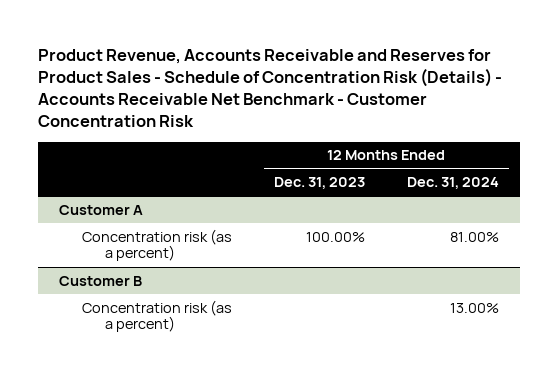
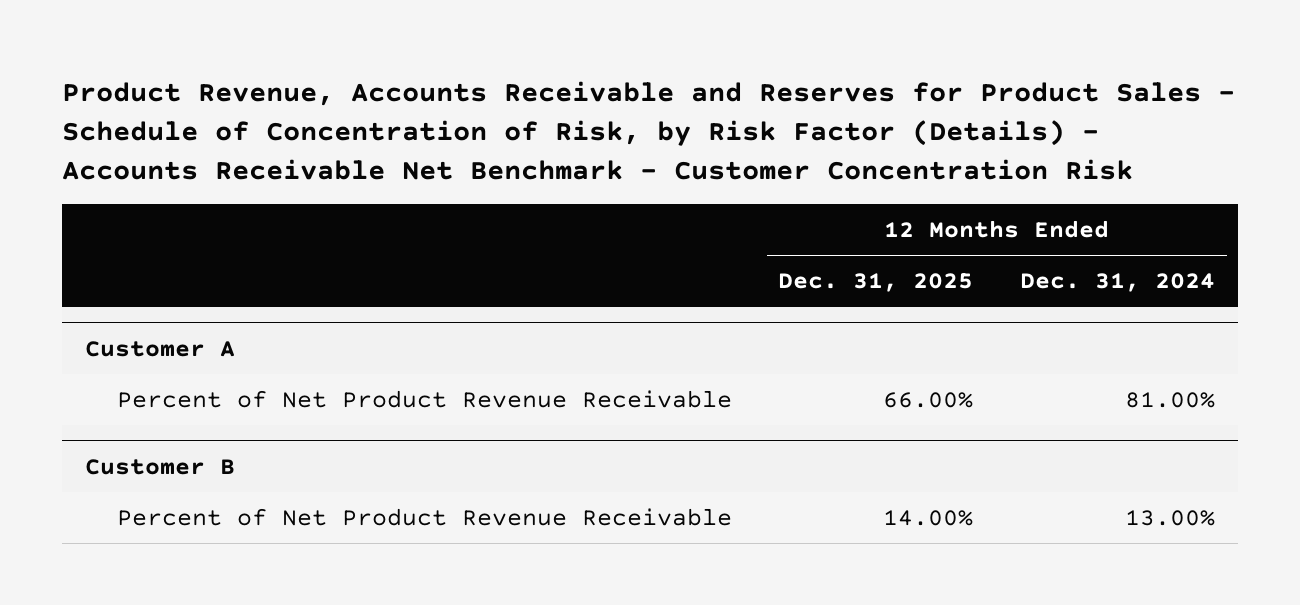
- Product Revenue, Accounts Receivable and Reserves for Product Sales - Schedule of Concentration Risk (Details) - Accounts Receivable Net Benchmark - Customer Concentration Risk
+ Product Revenue, Accounts Receivable and Reserves for Product Sales - Schedule of Concentration of Risk, by Risk Factor (Details) - Accounts Receivable Net Benchmark - Customer Concentration Risk
- | 12 Months Ended Dec. 31, 2023 | 12 Months Ended Dec. 31, 2024
+ | 12 Months Ended Dec. 31, 2025 | 12 Months Ended Dec. 31, 2024
@ Customer A
- Concentration risk (as a percent) | 100.00% | 81.00%
+ Percent of Net Product Revenue Receivable | 66.00% | 81.00%
@ Customer B
- Concentration risk (as a percent) | | 13.00%
+ Percent of Net Product Revenue Receivable | 14.00% | 13.00%

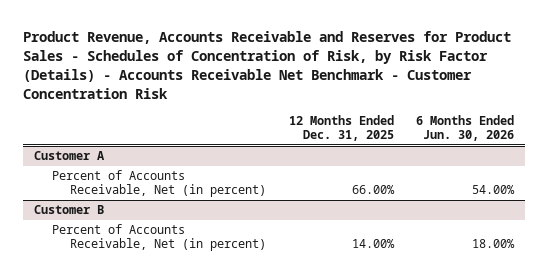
- Product Revenue, Accounts Receivable and Reserves for Product Sales - Schedule of Concentration of Risk, by Risk Factor (Details) - Accounts Receivable Net Benchmark - Customer Concentration Risk
+ Product Revenue, Accounts Receivable and Reserves for Product Sales - Schedules of Concentration of Risk, by Risk Factor (Details) - Accounts Receivable Net Benchmark - Customer Concentration Risk
- | 12 Months Ended Dec. 31, 2025 | 12 Months Ended Dec. 31, 2024
+ | 12 Months Ended Dec. 31, 2025 | 6 Months Ended Jun. 30, 2026
@ Customer A
- Percent of Net Product Revenue Receivable | 66.00% | 81.00%
+ Percent of Accounts Receivable, Net (in percent) | 66.00% | 54.00%
@ Customer B
- Percent of Net Product Revenue Receivable | 14.00% | 13.00%
+ Percent of Accounts Receivable, Net (in percent) | 14.00% | 18.00%

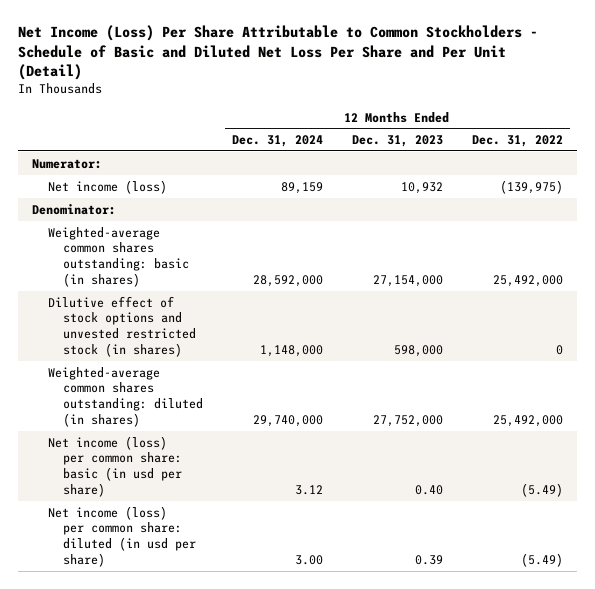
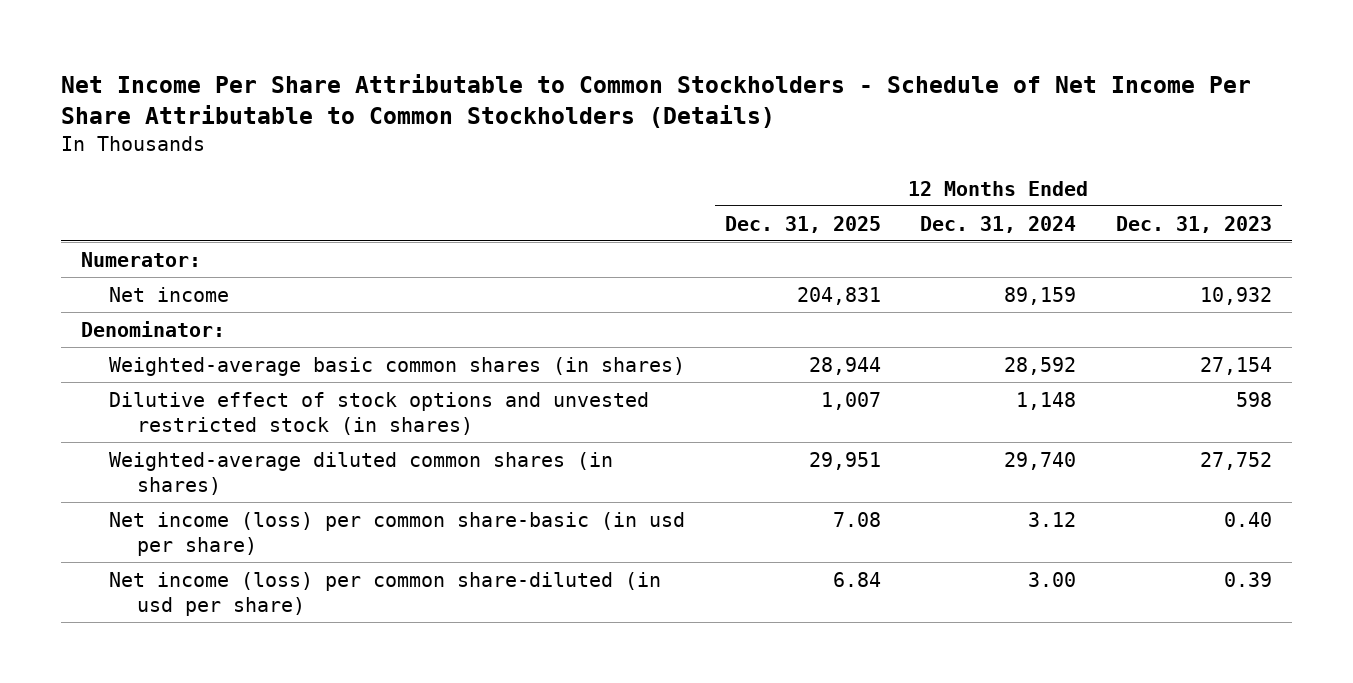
- Net Income (Loss) Per Share Attributable to Common Stockholders - Schedule of Basic and Diluted Net Loss Per Share and Per Unit (Detail)
+ Net Income Per Share Attributable to Common Stockholders - Schedule of Net Income Per Share Attributable to Common Stockholders (Details)
- | 12 Months Ended Dec. 31, 2024 | 12 Months Ended Dec. 31, 2023 | 12 Months Ended Dec. 31, 2022
+ | 12 Months Ended Dec. 31, 2025 | 12 Months Ended Dec. 31, 2024 | 12 Months Ended Dec. 31, 2023
- Net income (loss) | 89,159 | 10,932 | (139,975)
+ Net income | 204,831 | 89,159 | 10,932
- Weighted-average common shares outstanding: basic (in shares) | 28,592,000 | 27,154,000 | 25,492,000
- Dilutive effect of stock options and unvested restricted stock (in shares) | 1,148,000 | 598,000 | 0
- Weighted-average common shares outstanding: diluted (in shares) | 29,740,000 | 27,752,000 | 25,492,000
- Net income (loss) per common share: basic (in usd per share) | 3.12 | 0.40 | (5.49)
- Net income (loss) per common share: diluted (in usd per share) | 3.00 | 0.39 | (5.49)
+ Weighted-average basic common shares (in shares) | 28,944 | 28,592 | 27,154
+ Dilutive effect of stock options and unvested restricted stock (in shares) | 1,007 | 1,148 | 598
+ Weighted-average diluted common shares (in shares) | 29,951 | 29,740 | 27,752
+ Net income (loss) per common share-basic (in usd per share) | 7.08 | 3.12 | 0.40
+ Net income (loss) per common share-diluted (in usd per share) | 6.84 | 3.00 | 0.39

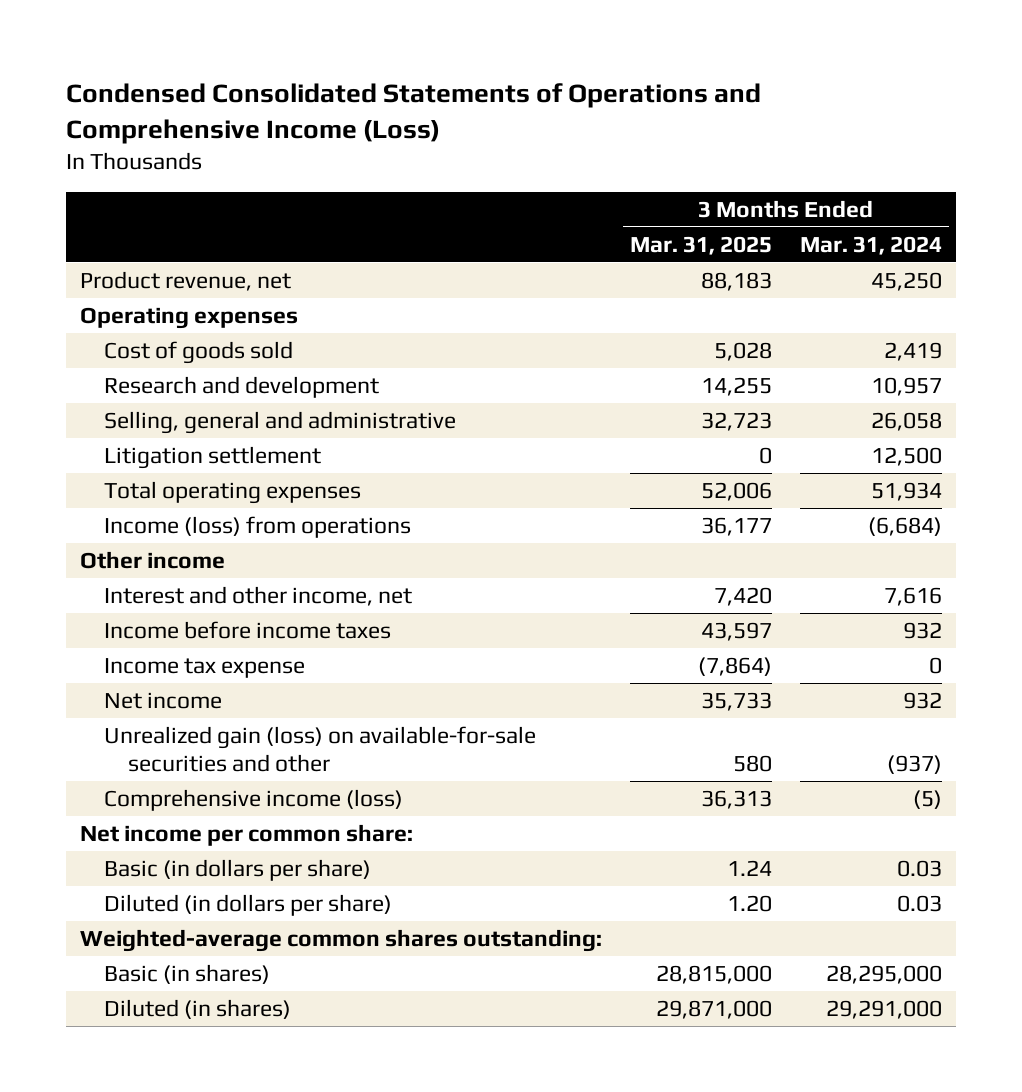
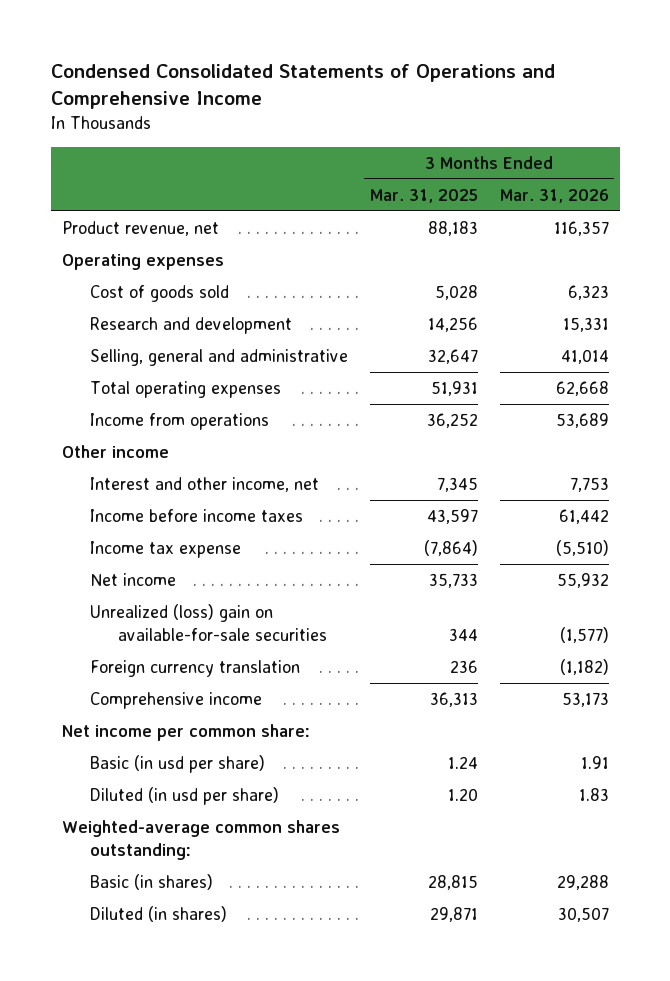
- Condensed Consolidated Statements of Operations and Comprehensive Income (Loss)
+ Condensed Consolidated Statements of Operations and Comprehensive Income
- | 3 Months Ended Mar. 31, 2025 | 3 Months Ended Mar. 31, 2024
+ | 3 Months Ended Mar. 31, 2025 | 3 Months Ended Mar. 31, 2026
- Research and development | 14,255 | 10,957
- Selling, general and administrative | 32,723 | 26,058
- Litigation settlement | 0 | 12,500
- Total operating expenses | 52,006 | 51,934
- Income (loss) from operations | 36,177 | (6,684)
+ Research and development | 14,256 | 15,331
+ Selling, general and administrative | 32,647 | 41,014
+ Total operating expenses | 51,931 | 62,668
+ Income from operations | 36,252 | 53,689
- Interest and other income, net | 7,420 | 7,616
+ Interest and other income, net | 7,345 | 7,753
- Unrealized gain (loss) on available-for-sale securities and other | 580 | (937)
- Comprehensive income (loss) | 36,313 | (5)
+ Unrealized (loss) gain on available-for-sale securities | 344 | (1,577)
+ Foreign currency translation | 236 | (1,182)
+ Comprehensive income | 36,313 | 53,173
- Basic (in dollars per share) | 1.24 | 0.03
- Diluted (in dollars per share) | 1.20 | 0.03
+ Basic (in usd per share) | 1.24 | 1.91
+ Diluted (in usd per share) | 1.20 | 1.83
- Basic (in shares) | 28,815,000 | 28,295,000
- Diluted (in shares) | 29,871,000 | 29,291,000
+ Basic (in shares) | 28,815 | 29,288
+ Diluted (in shares) | 29,871 | 30,507

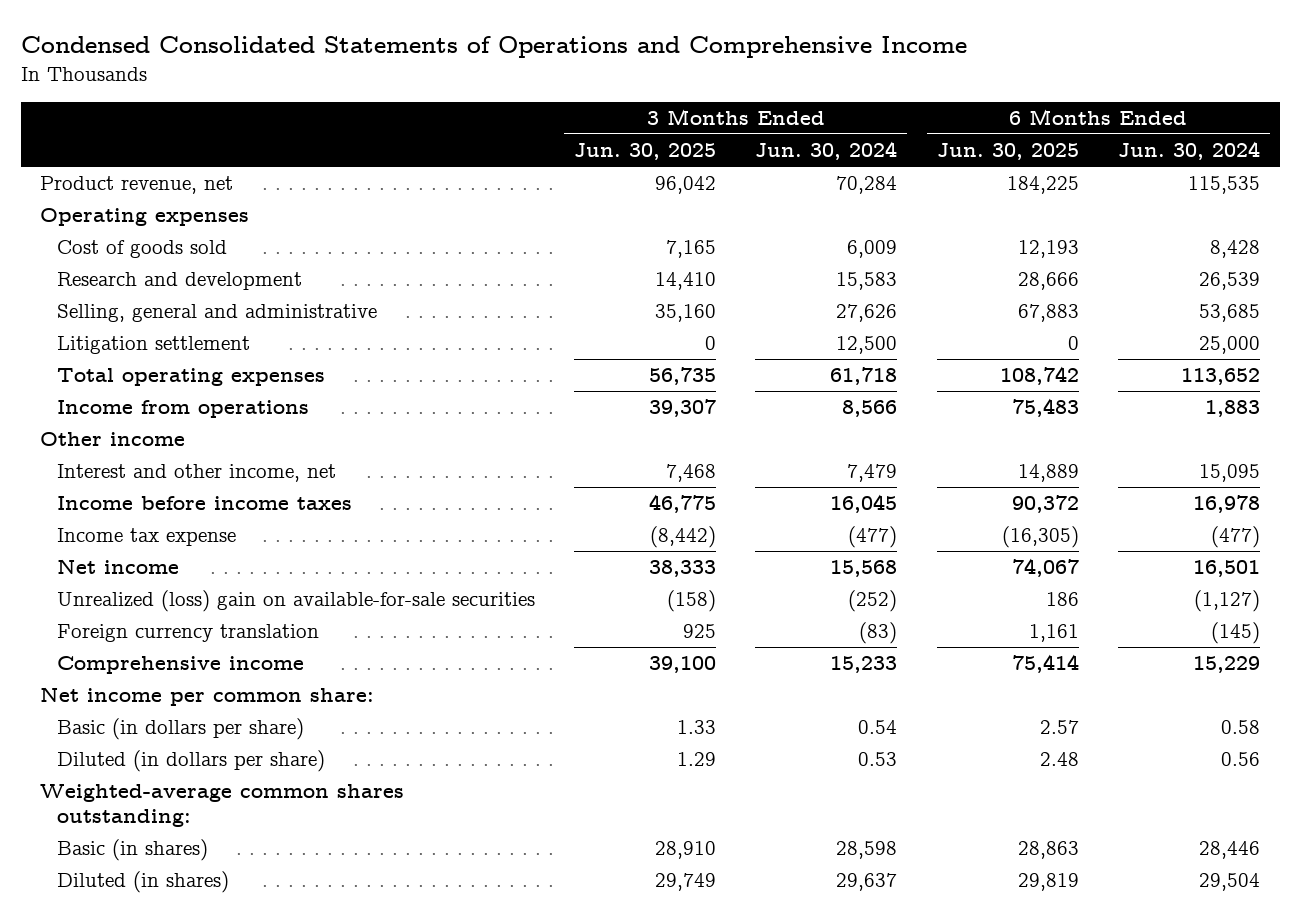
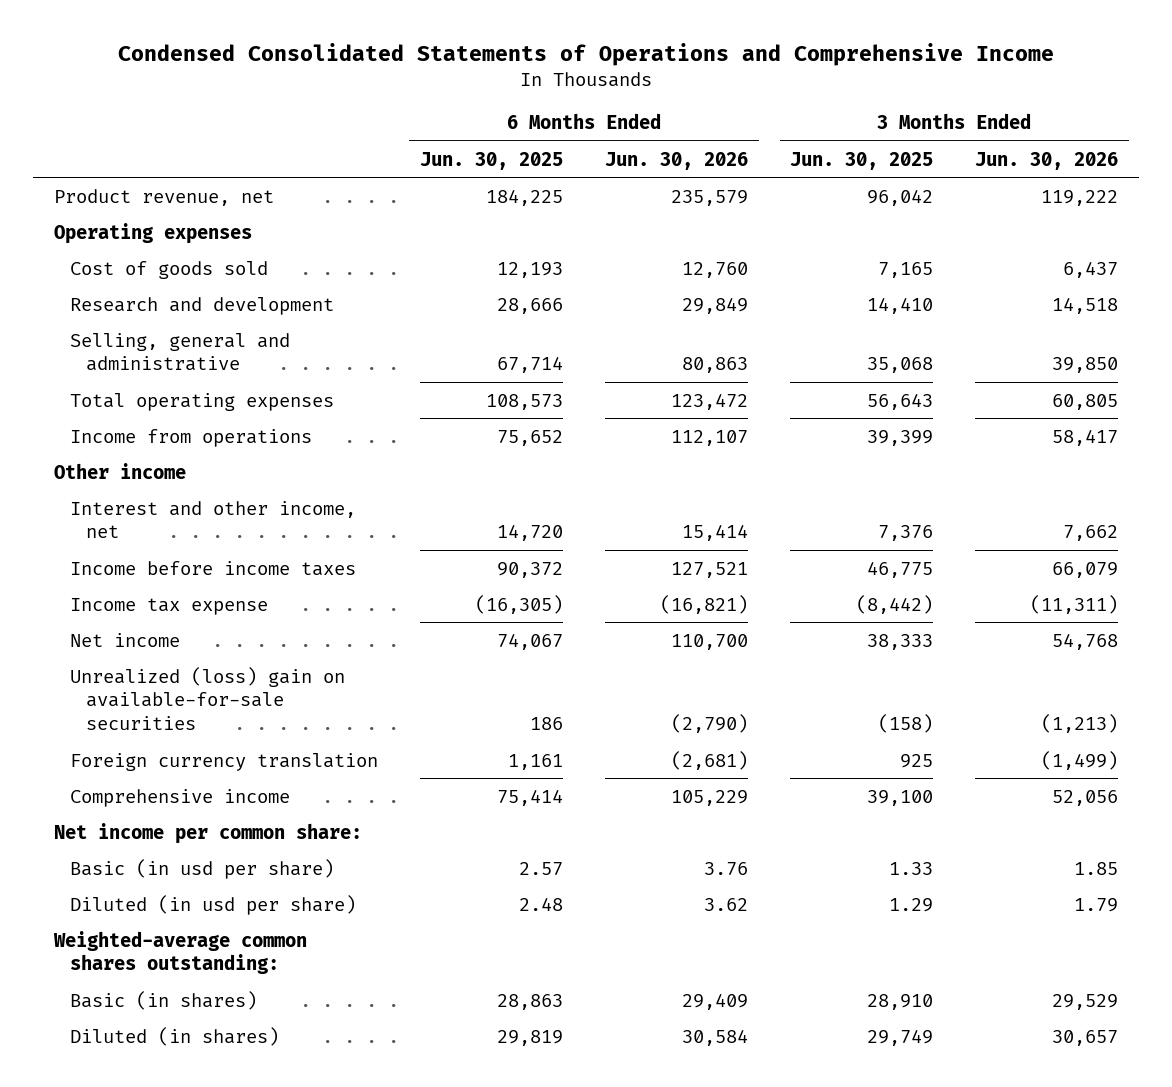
- | 3 Months Ended Jun. 30, 2025 | 3 Months Ended Jun. 30, 2024 | 6 Months Ended Jun. 30, 2025 | 6 Months Ended Jun. 30, 2024
+ | 6 Months Ended Jun. 30, 2025 | 6 Months Ended Jun. 30, 2026 | 3 Months Ended Jun. 30, 2025 | 3 Months Ended Jun. 30, 2026
- Selling, general and administrative | 35,160 | 27,626 | 67,883 | 53,685
- Litigation settlement | 0 | 12,500 | 0 | 25,000
- Total operating expenses | 56,735 | 61,718 | 108,742 | 113,652
- Income from operations | 39,307 | 8,566 | 75,483 | 1,883
+ Selling, general and administrative | 67,714 | 80,863 | 35,068 | 39,850
+ Total operating expenses | 108,573 | 123,472 | 56,643 | 60,805
+ Income from operations | 75,652 | 112,107 | 39,399 | 58,417
- Interest and other income, net | 7,468 | 7,479 | 14,889 | 15,095
+ Interest and other income, net | 14,720 | 15,414 | 7,376 | 7,662
- Basic (in dollars per share) | 1.33 | 0.54 | 2.57 | 0.58
- Diluted (in dollars per share) | 1.29 | 0.53 | 2.48 | 0.56
+ Basic (in usd per share) | 2.57 | 3.76 | 1.33 | 1.85
+ Diluted (in usd per share) | 2.48 | 3.62 | 1.29 | 1.79

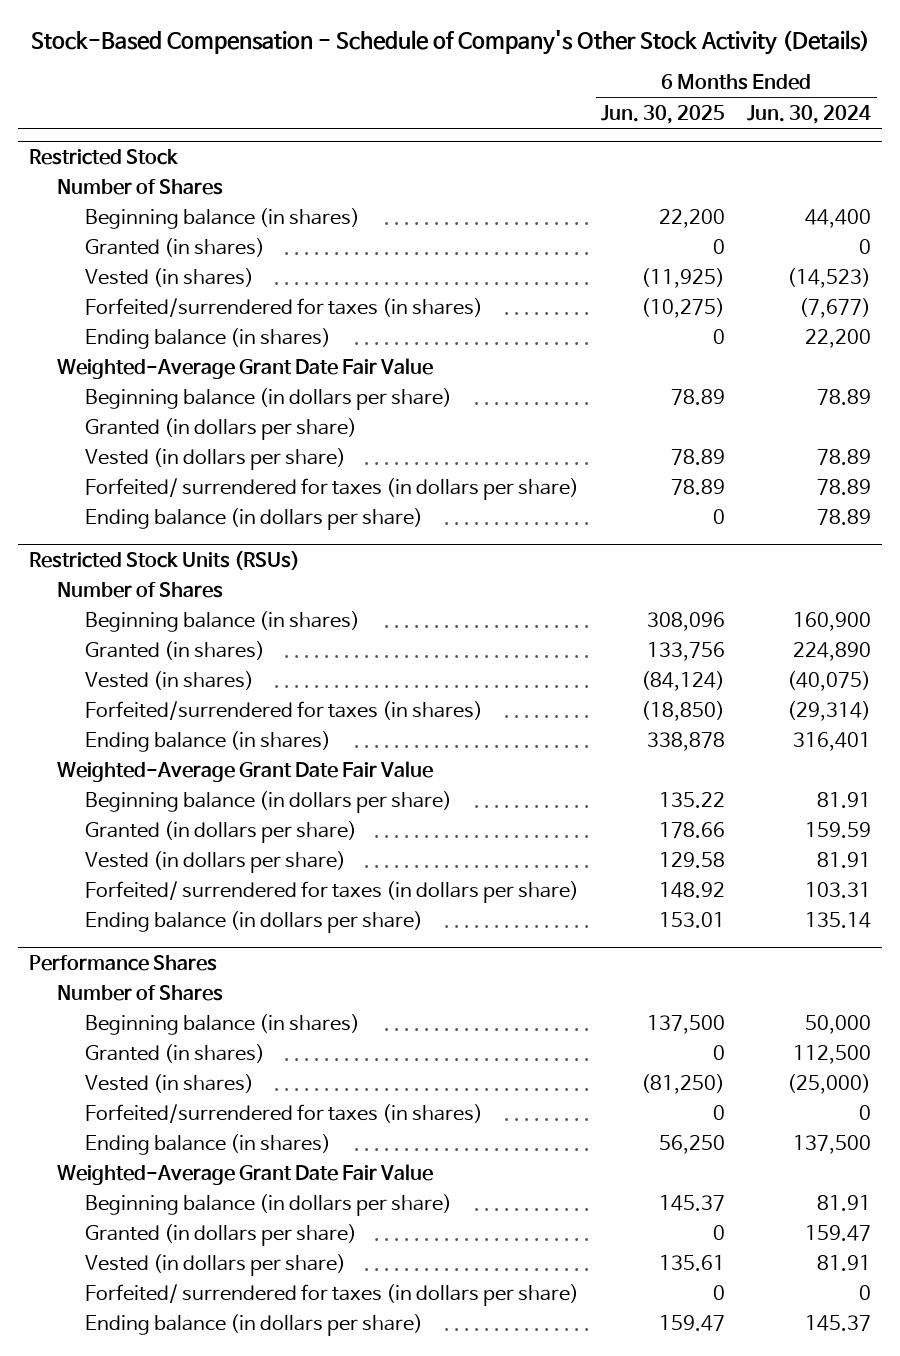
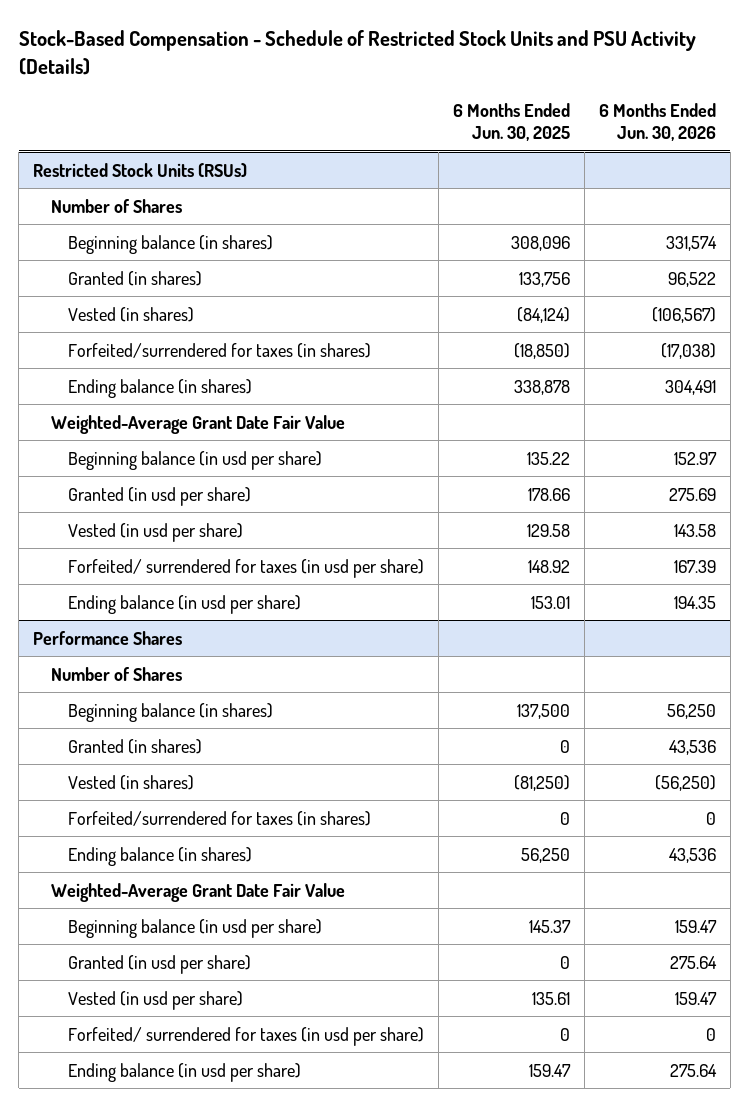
- Stock-Based Compensation - Schedule of Company's Other Stock Activity (Details)
+ Stock-Based Compensation - Schedule of Restricted Stock Units and PSU Activity (Details)
- | 6 Months Ended Jun. 30, 2025 | 6 Months Ended Jun. 30, 2024
+ | 6 Months Ended Jun. 30, 2025 | 6 Months Ended Jun. 30, 2026
- Restricted Stock
- Number of Shares
- Beginning balance (in shares) | 22,200 | 44,400
- Granted (in shares) | 0 | 0
- Vested (in shares) | (11,925) | (14,523)
- Forfeited/surrendered for taxes (in shares) | (10,275) | (7,677)
- Ending balance (in shares) | 0 | 22,200
- Weighted-Average Grant Date Fair Value
- Beginning balance (in dollars per share) | 78.89 | 78.89
- Granted (in dollars per share)
- Vested (in dollars per share) | 78.89 | 78.89
- Forfeited/ surrendered for taxes (in dollars per share) | 78.89 | 78.89
- Ending balance (in dollars per share) | 0 | 78.89
@ Restricted Stock Units (RSUs)
- Beginning balance (in dollars per share) | 135.22 | 81.91
- Granted (in dollars per share) | 178.66 | 159.59
- Vested (in dollars per share) | 129.58 | 81.91
- Forfeited/ surrendered for taxes (in dollars per share) | 148.92 | 103.31
- Ending balance (in dollars per share) | 153.01 | 135.14
+ Beginning balance (in usd per share) | 135.22 | 152.97
+ Granted (in usd per share) | 178.66 | 275.69
+ Vested (in usd per share) | 129.58 | 143.58
+ Forfeited/ surrendered for taxes (in usd per share) | 148.92 | 167.39
+ Ending balance (in usd per share) | 153.01 | 194.35
@ Performance Shares
- Beginning balance (in dollars per share) | 145.37 | 81.91
- Granted (in dollars per share) | 0 | 159.47
- Vested (in dollars per share) | 135.61 | 81.91
- Forfeited/ surrendered for taxes (in dollars per share) | 0 | 0
- Ending balance (in dollars per share) | 159.47 | 145.37
+ Beginning balance (in usd per share) | 145.37 | 159.47
+ Granted (in usd per share) | 0 | 275.64
+ Vested (in usd per share) | 135.61 | 159.47
+ Forfeited/ surrendered for taxes (in usd per share) | 0 | 0
+ Ending balance (in usd per share) | 159.47 | 275.64

